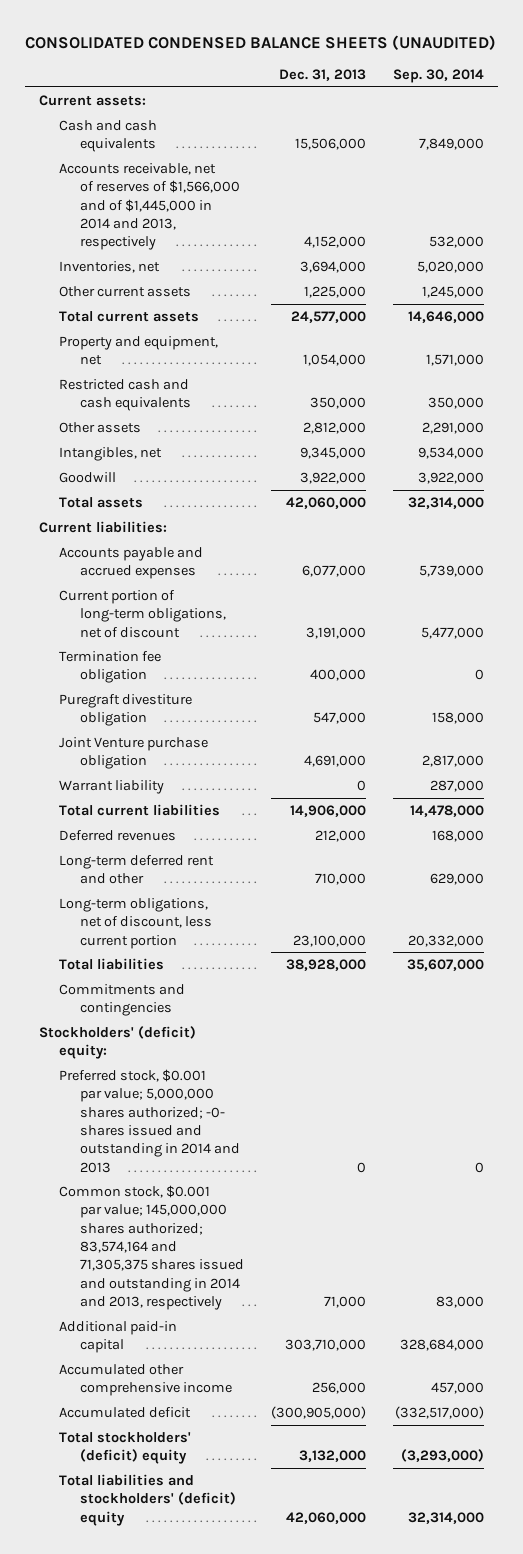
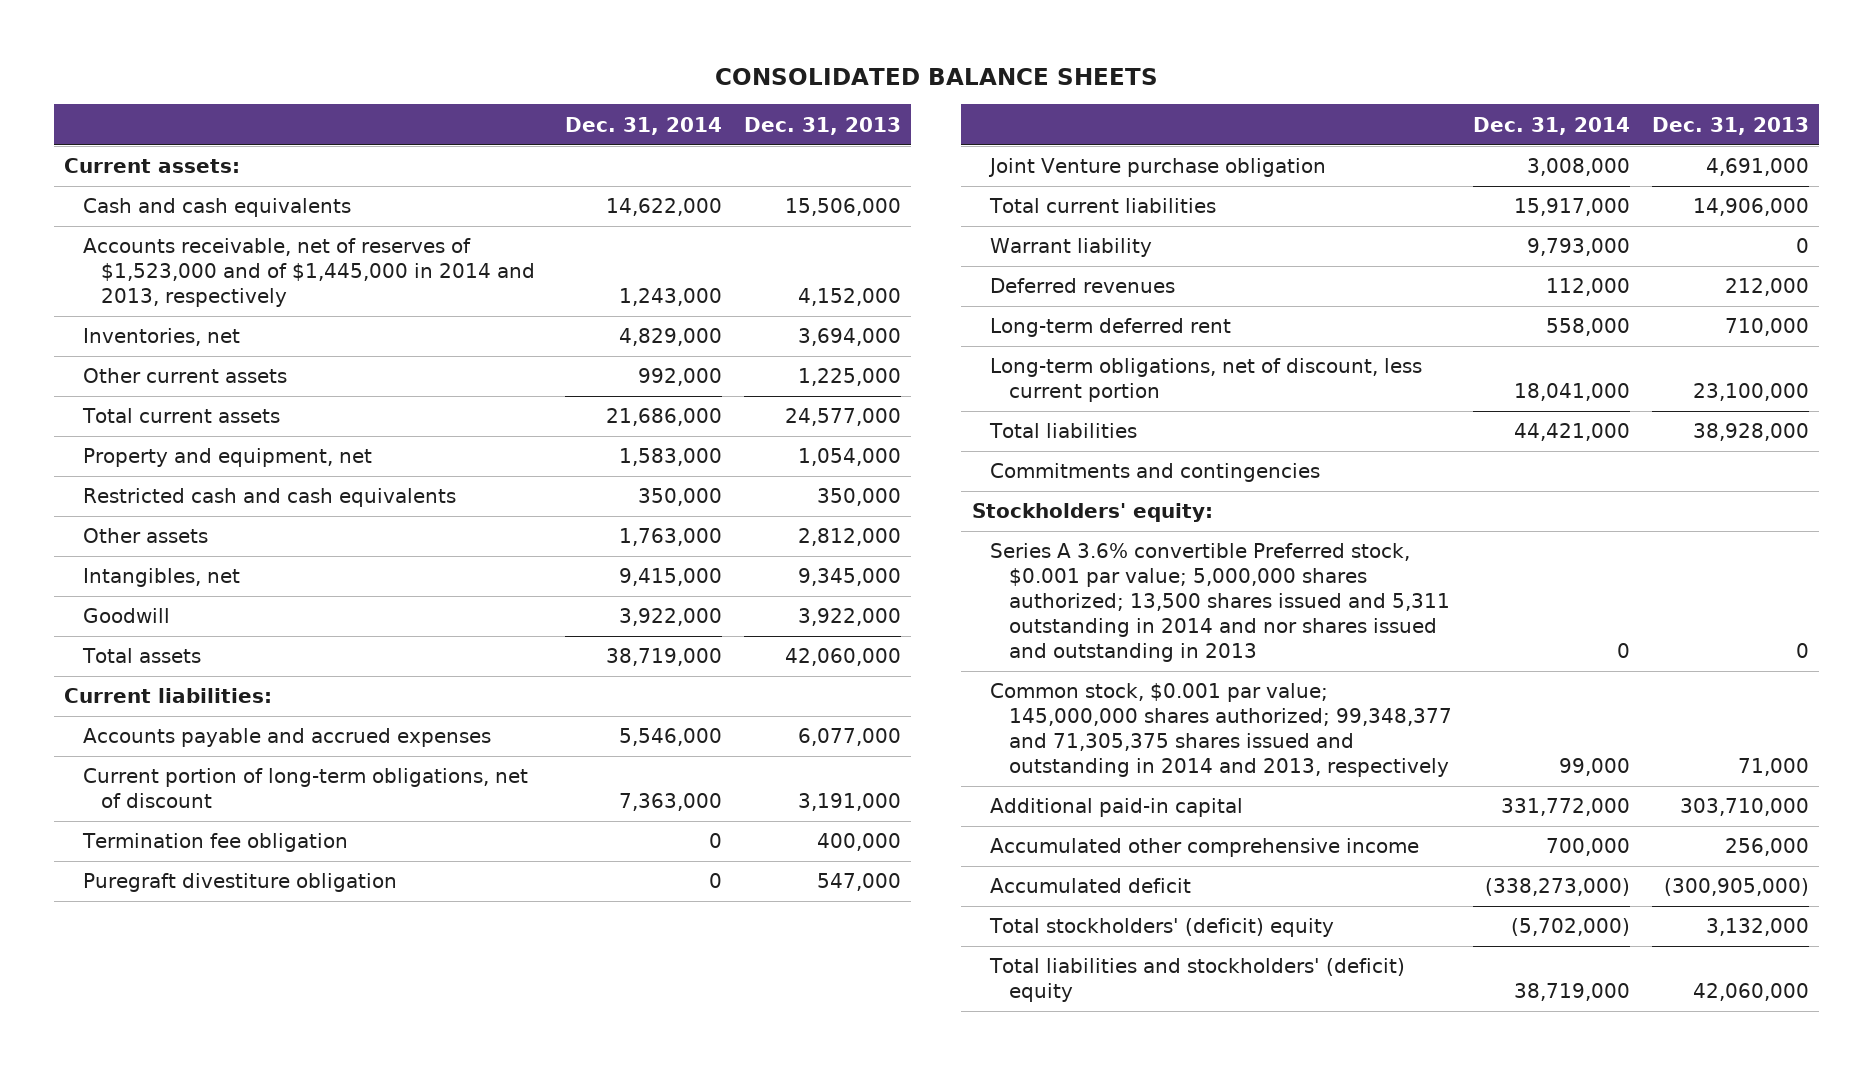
- CONSOLIDATED CONDENSED BALANCE SHEETS (UNAUDITED)
+ CONSOLIDATED BALANCE SHEETS
- | Dec. 31, 2013 | Sep. 30, 2014
+ | Dec. 31, 2014 | Dec. 31, 2013
- Accounts receivable, net of reserves of $1,566,000 and of $1,445,000 in 2014 and 2013, respectively | 4,152,000 | 532,000
+ Accounts receivable, net of reserves of $1,523,000 and of $1,445,000 in 2014 and 2013, respectively | 1,243,000 | 4,152,000
moved down: Warrant liability | 9,793,000 | 0
- Long-term deferred rent and other | 710,000 | 629,000
+ Long-term deferred rent | 558,000 | 710,000
- Stockholders' (deficit) equity:
- Preferred stock, $0.001 par value; 5,000,000 shares authorized; -0- shares issued and outstanding in 2014 and 2013 | 0 | 0
- Common stock, $0.001 par value; 145,000,000 shares authorized; 83,574,164 and 71,305,375 shares issued and outstanding in 2014 and 2013, respectively | 71,000 | 83,000
+ Stockholders' equity:
+ Series A 3.6% convertible Preferred stock, $0.001 par value; 5,000,000 shares authorized; 13,500 shares issued and 5,311 outstanding in 2014 and nor shares issued and outstanding in 2013 | 0 | 0
+ Common stock, $0.001 par value; 145,000,000 shares authorized; 99,348,377 and 71,305,375 shares issued and outstanding in 2014 and 2013, respectively | 99,000 | 71,000

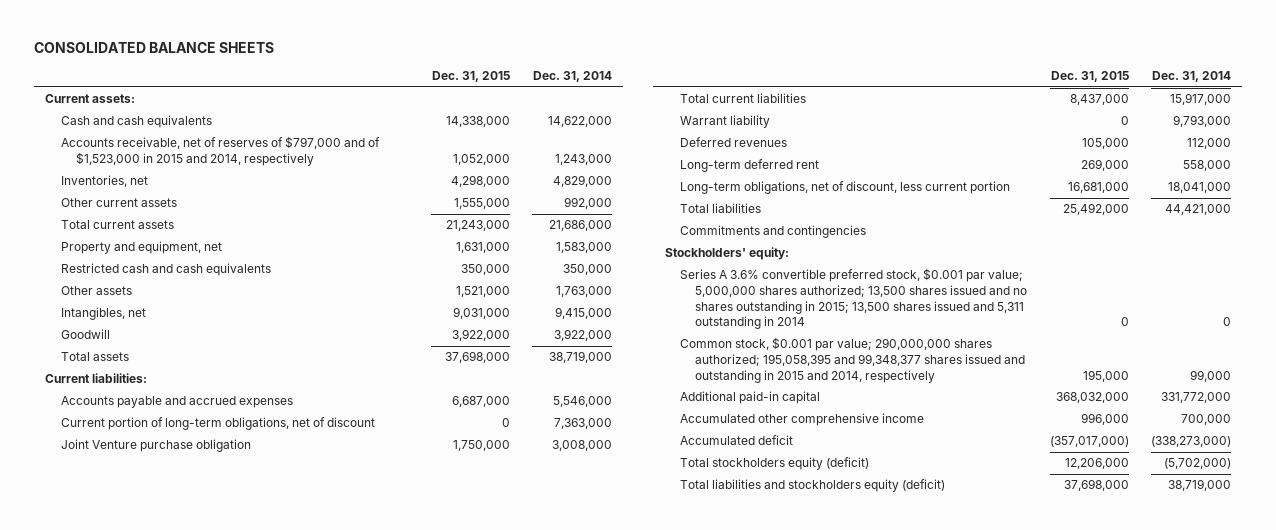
- | Dec. 31, 2014 | Dec. 31, 2013
+ | Dec. 31, 2015 | Dec. 31, 2014
- Accounts receivable, net of reserves of $1,523,000 and of $1,445,000 in 2014 and 2013, respectively | 1,243,000 | 4,152,000
+ Accounts receivable, net of reserves of $797,000 and of $1,523,000 in 2015 and 2014, respectively | 1,052,000 | 1,243,000
- Termination fee obligation | 0 | 400,000
- Puregraft divestiture obligation | 0 | 547,000
- Series A 3.6% convertible Preferred stock, $0.001 par value; 5,000,000 shares authorized; 13,500 shares issued and 5,311 outstanding in 2014 and nor shares issued and outstanding in 2013 | 0 | 0
- Common stock, $0.001 par value; 145,000,000 shares authorized; 99,348,377 and 71,305,375 shares issued and outstanding in 2014 and 2013, respectively | 99,000 | 71,000
+ Series A 3.6% convertible preferred stock, $0.001 par value; 5,000,000 shares authorized; 13,500 shares issued and no shares outstanding in 2015; 13,500 shares issued and 5,311 outstanding in 2014 | 0 | 0
+ Common stock, $0.001 par value; 290,000,000 shares authorized; 195,058,395 and 99,348,377 shares issued and outstanding in 2015 and 2014, respectively | 195,000 | 99,000
- Total stockholders' (deficit) equity | (5,702,000) | 3,132,000
- Total liabilities and stockholders' (deficit) equity | 38,719,000 | 42,060,000
+ Total stockholders equity (deficit) | 12,206,000 | (5,702,000)
+ Total liabilities and stockholders equity (deficit) | 37,698,000 | 38,719,000

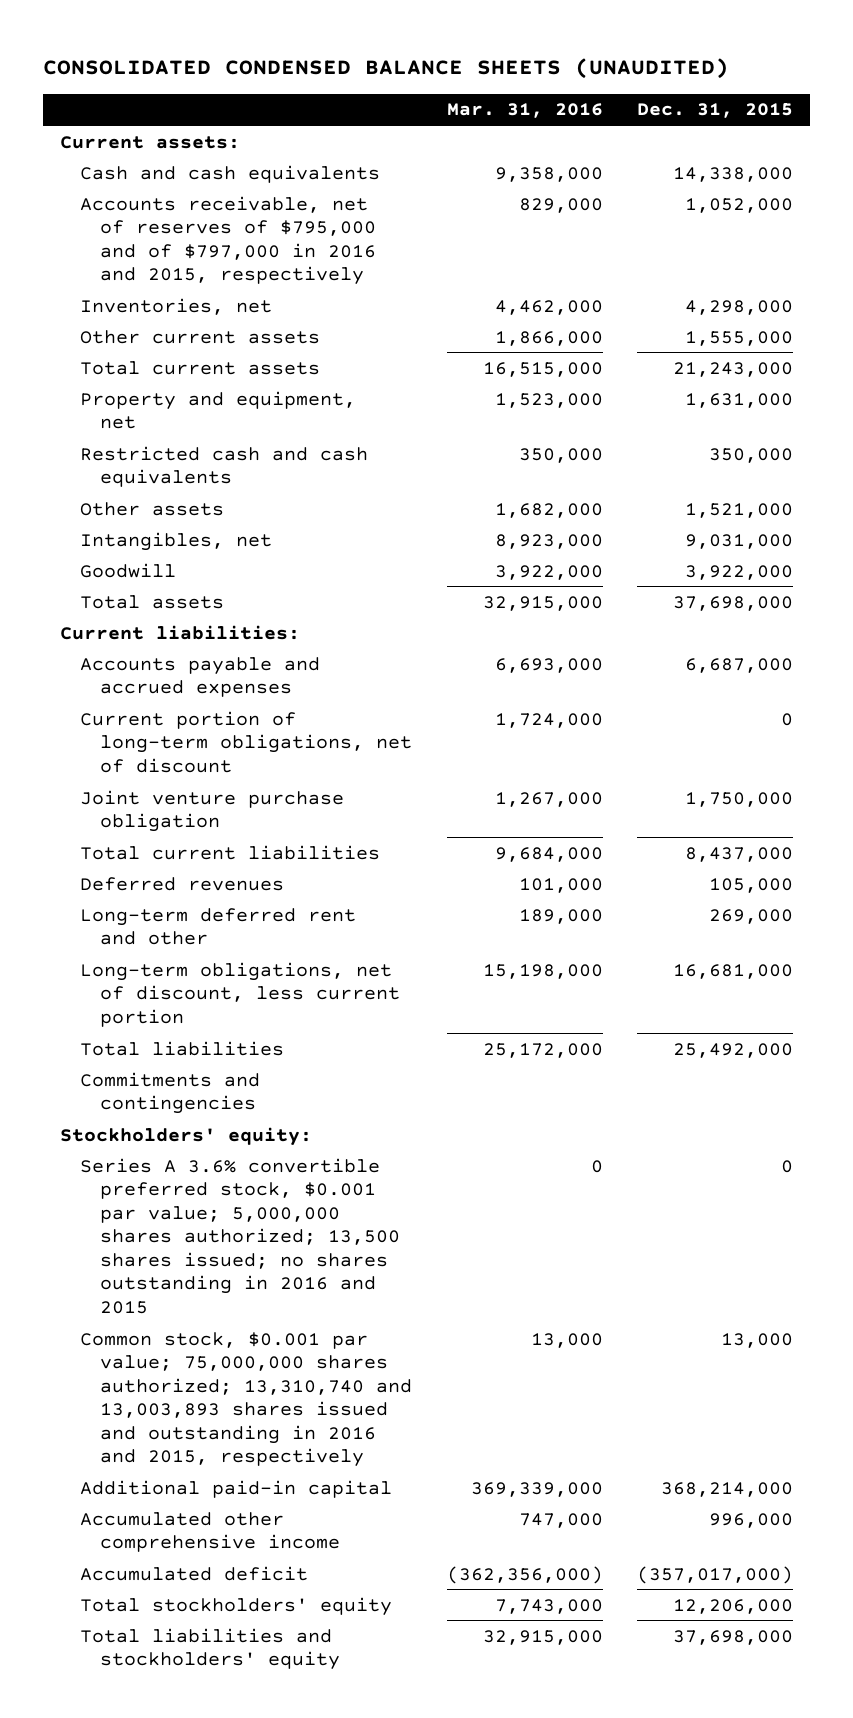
- CONSOLIDATED BALANCE SHEETS
+ CONSOLIDATED CONDENSED BALANCE SHEETS (UNAUDITED)
- | Dec. 31, 2015 | Dec. 31, 2014
+ | Mar. 31, 2016 | Dec. 31, 2015
- Accounts receivable, net of reserves of $797,000 and of $1,523,000 in 2015 and 2014, respectively | 1,052,000 | 1,243,000
+ Accounts receivable, net of reserves of $795,000 and of $797,000 in 2016 and 2015, respectively | 829,000 | 1,052,000
- Joint Venture purchase obligation | 1,750,000 | 3,008,000
+ Joint venture purchase obligation | 1,267,000 | 1,750,000
- Warrant liability | 0 | 9,793,000
- Long-term deferred rent | 269,000 | 558,000
+ Long-term deferred rent and other | 189,000 | 269,000
- Series A 3.6% convertible preferred stock, $0.001 par value; 5,000,000 shares authorized; 13,500 shares issued and no shares outstanding in 2015; 13,500 shares issued and 5,311 outstanding in 2014 | 0 | 0
- Common stock, $0.001 par value; 290,000,000 shares authorized; 195,058,395 and 99,348,377 shares issued and outstanding in 2015 and 2014, respectively | 195,000 | 99,000
- Additional paid-in capital | 368,032,000 | 331,772,000
+ Series A 3.6% convertible preferred stock, $0.001 par value; 5,000,000 shares authorized; 13,500 shares issued; no shares outstanding in 2016 and 2015 | 0 | 0
+ Common stock, $0.001 par value; 75,000,000 shares authorized; 13,310,740 and 13,003,893 shares issued and outstanding in 2016 and 2015, respectively | 13,000 | 13,000
+ Additional paid-in capital | 369,339,000 | 368,214,000
- Total stockholders equity (deficit) | 12,206,000 | (5,702,000)
- Total liabilities and stockholders equity (deficit) | 37,698,000 | 38,719,000
+ Total stockholders' equity | 7,743,000 | 12,206,000
+ Total liabilities and stockholders' equity | 32,915,000 | 37,698,000

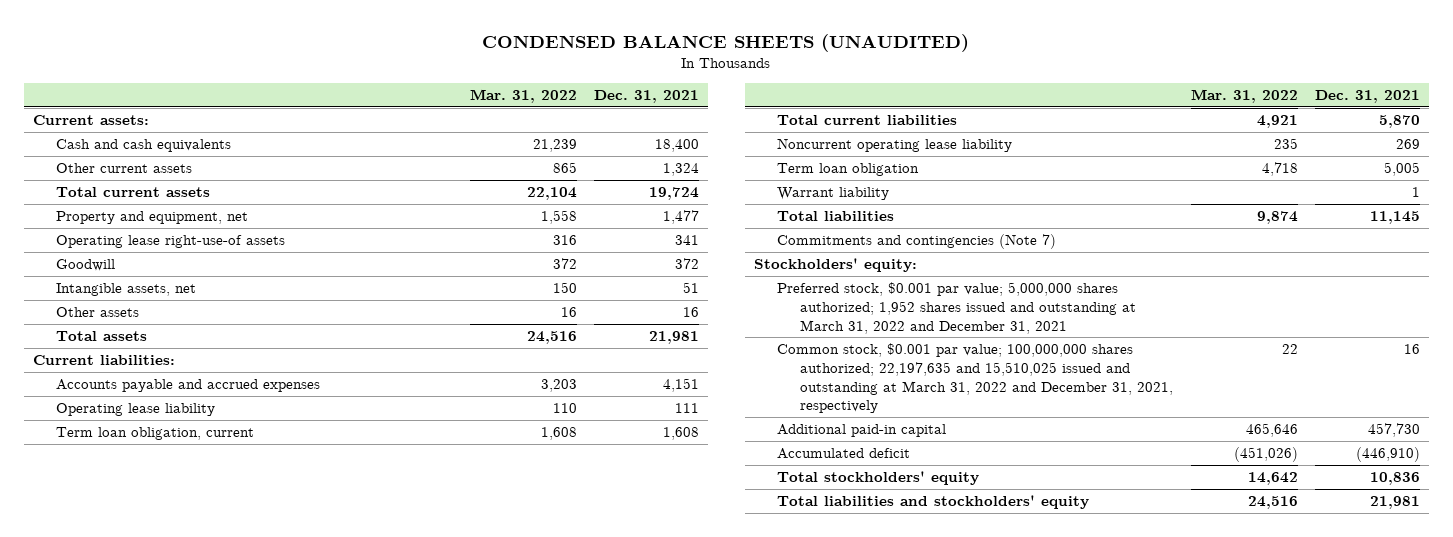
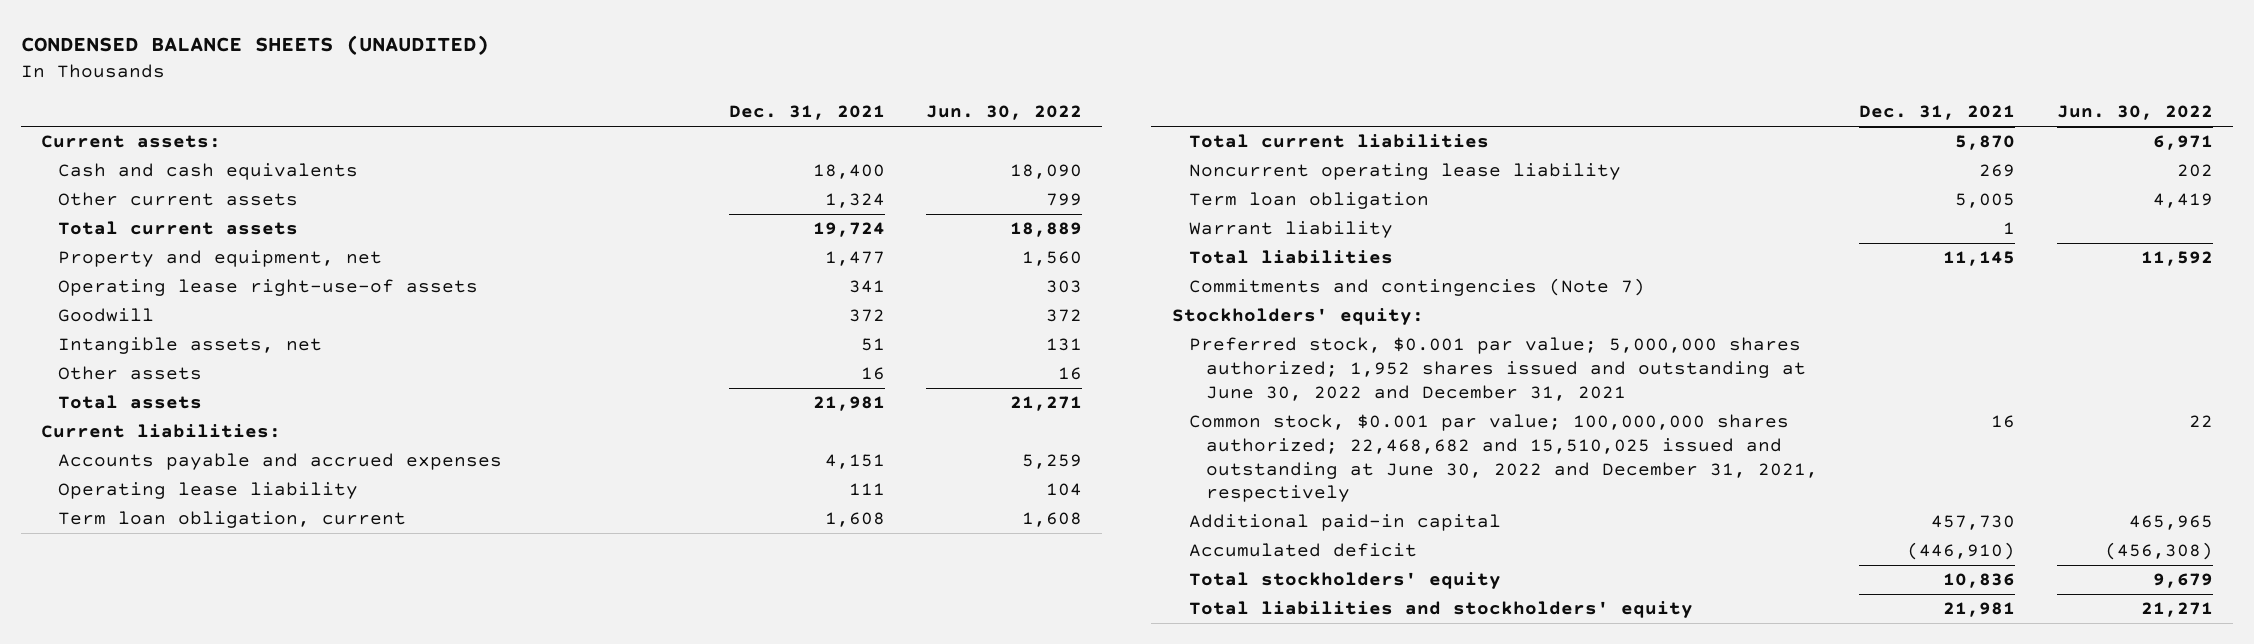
- | Mar. 31, 2022 | Dec. 31, 2021
+ | Dec. 31, 2021 | Jun. 30, 2022
- Preferred stock, $0.001 par value; 5,000,000 shares authorized; 1,952 shares issued and outstanding at March 31, 2022 and December 31, 2021
- Common stock, $0.001 par value; 100,000,000 shares authorized; 22,197,635 and 15,510,025 issued and outstanding at March 31, 2022 and December 31, 2021, respectively | 22 | 16
+ Preferred stock, $0.001 par value; 5,000,000 shares authorized; 1,952 shares issued and outstanding at June 30, 2022 and December 31, 2021
+ Common stock, $0.001 par value; 100,000,000 shares authorized; 22,468,682 and 15,510,025 issued and outstanding at June 30, 2022 and December 31, 2021, respectively | 16 | 22

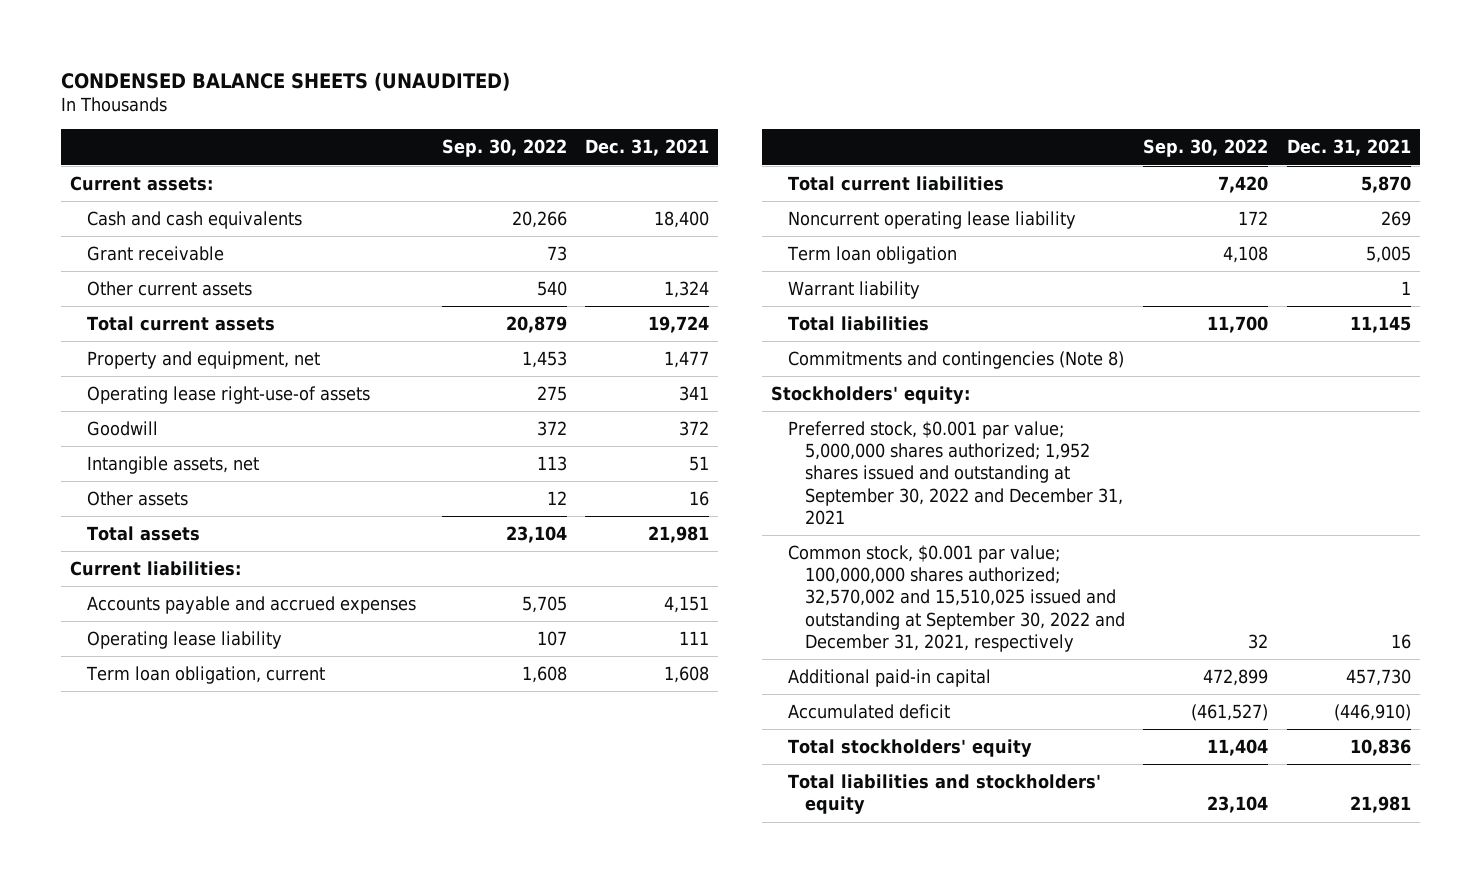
- | Dec. 31, 2021 | Jun. 30, 2022
+ | Sep. 30, 2022 | Dec. 31, 2021
+ Grant receivable | 73 |
- Commitments and contingencies (Note 7)
+ Commitments and contingencies (Note 8)
- Preferred stock, $0.001 par value; 5,000,000 shares authorized; 1,952 shares issued and outstanding at June 30, 2022 and December 31, 2021
- Common stock, $0.001 par value; 100,000,000 shares authorized; 22,468,682 and 15,510,025 issued and outstanding at June 30, 2022 and December 31, 2021, respectively | 16 | 22
+ Preferred stock, $0.001 par value; 5,000,000 shares authorized; 1,952 shares issued and outstanding at September 30, 2022 and December 31, 2021
+ Common stock, $0.001 par value; 100,000,000 shares authorized; 32,570,002 and 15,510,025 issued and outstanding at September 30, 2022 and December 31, 2021, respectively | 32 | 16

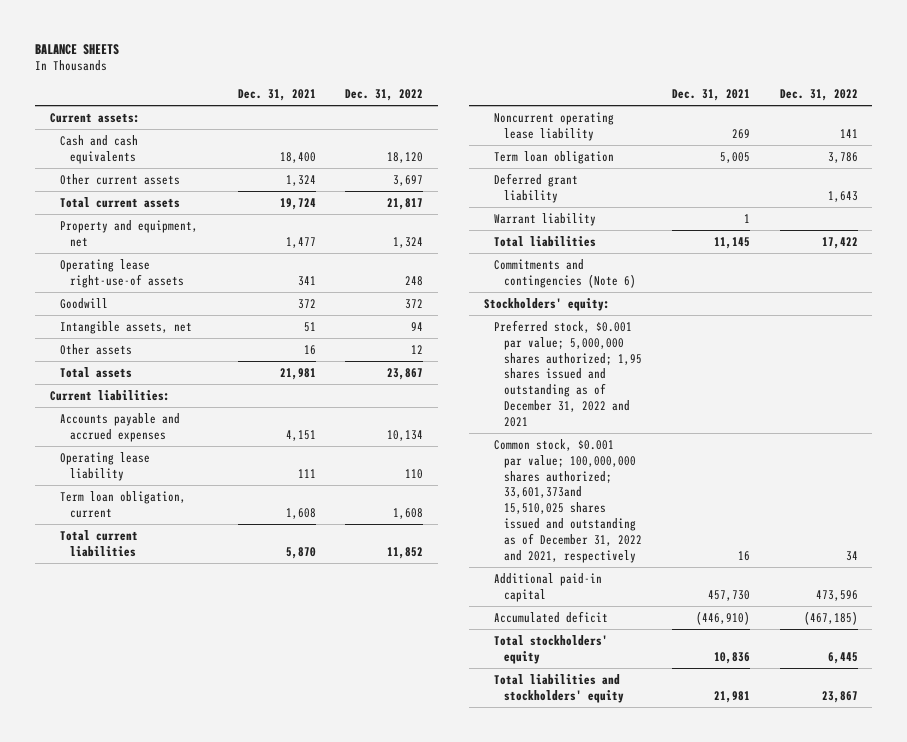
- CONDENSED BALANCE SHEETS (UNAUDITED)
+ BALANCE SHEETS
- | Sep. 30, 2022 | Dec. 31, 2021
+ | Dec. 31, 2021 | Dec. 31, 2022
- Grant receivable | 73 |
+ Deferred grant liability | | 1,643
- Commitments and contingencies (Note 8)
+ Commitments and contingencies (Note 6)
- Preferred stock, $0.001 par value; 5,000,000 shares authorized; 1,952 shares issued and outstanding at September 30, 2022 and December 31, 2021
- Common stock, $0.001 par value; 100,000,000 shares authorized; 32,570,002 and 15,510,025 issued and outstanding at September 30, 2022 and December 31, 2021, respectively | 32 | 16
+ Preferred stock, $0.001 par value; 5,000,000 shares authorized; 1,95 shares issued and outstanding as of December 31, 2022 and 2021
+ Common stock, $0.001 par value; 100,000,000 shares authorized; 33,601,373and 15,510,025 shares issued and outstanding as of December 31, 2022 and 2021, respectively | 16 | 34

